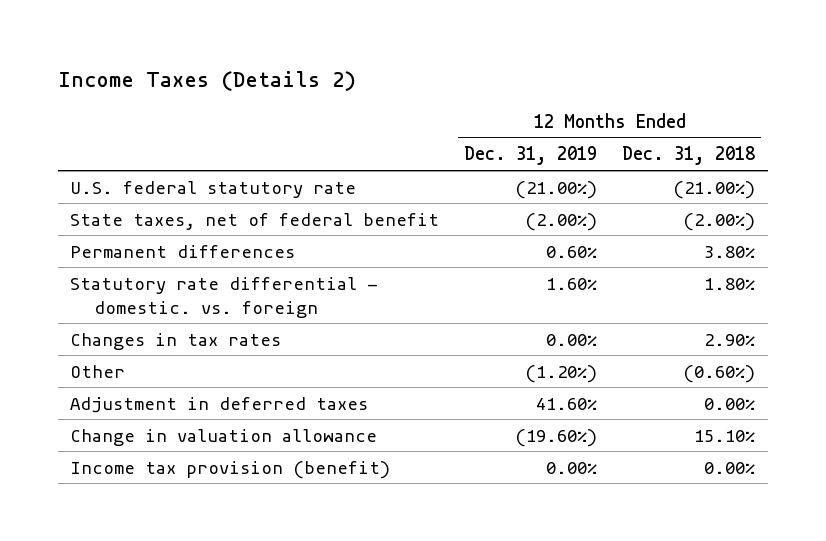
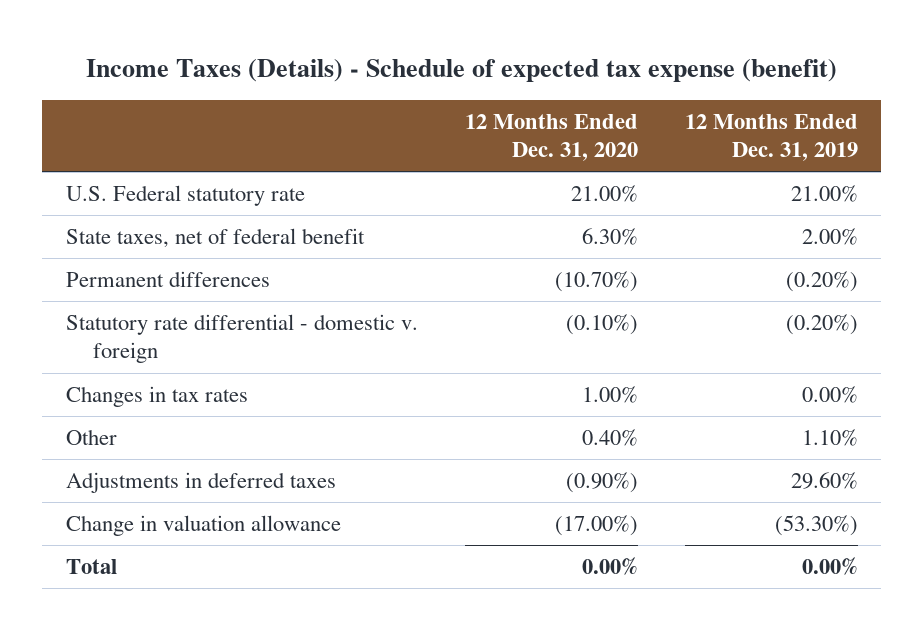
- Income Taxes (Details 2)
+ Income Taxes (Details) - Schedule of expected tax expense (benefit)
- | 12 Months Ended Dec. 31, 2019 | 12 Months Ended Dec. 31, 2018
+ | 12 Months Ended Dec. 31, 2020 | 12 Months Ended Dec. 31, 2019
- U.S. federal statutory rate | (21.00%) | (21.00%)
- State taxes, net of federal benefit | (2.00%) | (2.00%)
- Permanent differences | 0.60% | 3.80%
- Statutory rate differential - domestic. vs. foreign | 1.60% | 1.80%
+ U.S. Federal statutory rate | 21.00% | 21.00%
+ State taxes, net of federal benefit | 6.30% | 2.00%
+ Permanent differences | (10.70%) | (0.20%)
+ Statutory rate differential - domestic v. foreign | (0.10%) | (0.20%)
- Other | (1.20%) | (0.60%)
- Adjustment in deferred taxes | 41.60% | 0.00%
- Change in valuation allowance | (19.60%) | 15.10%
- Income tax provision (benefit) | 0.00% | 0.00%
+ Other | 0.40% | 1.10%
+ Adjustments in deferred taxes | (0.90%) | 29.60%
+ Change in valuation allowance | (17.00%) | (53.30%)
+ Total | 0.00% | 0.00%

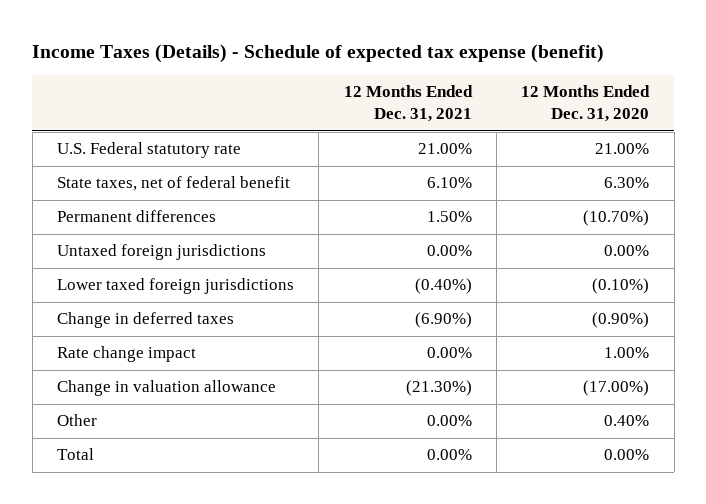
- | 12 Months Ended Dec. 31, 2020 | 12 Months Ended Dec. 31, 2019
+ | 12 Months Ended Dec. 31, 2021 | 12 Months Ended Dec. 31, 2020
- Statutory rate differential - domestic v. foreign | (0.10%) | (0.20%)
- Changes in tax rates | 1.00% | 0.00%
- Adjustments in deferred taxes | (0.90%) | 29.60%
+ Untaxed foreign jurisdictions | 0.00% | 0.00%
+ Lower taxed foreign jurisdictions | (0.40%) | (0.10%)
+ Change in deferred taxes | (6.90%) | (0.90%)
+ Rate change impact | 0.00% | 1.00%
moved down: Other | 0.00% | 0.40%

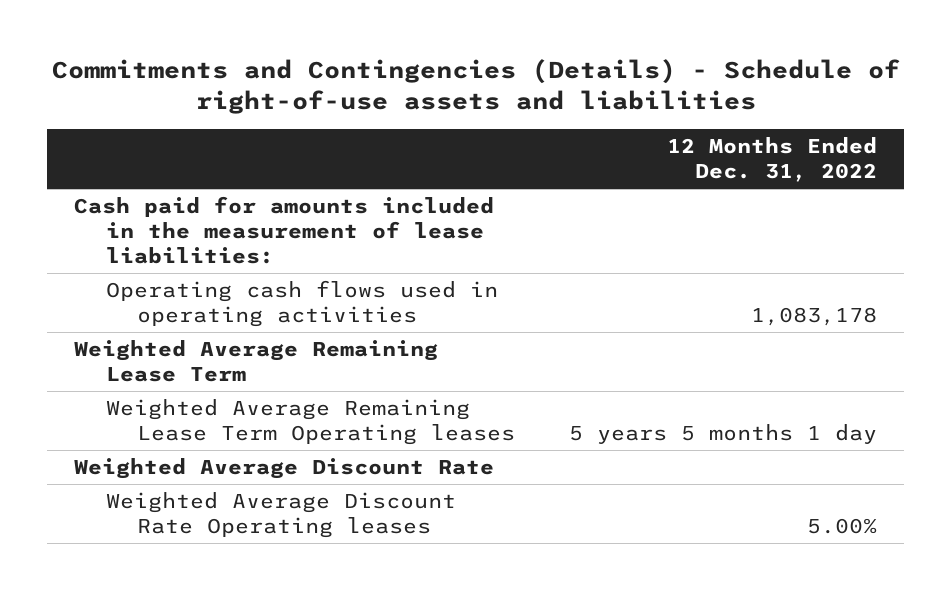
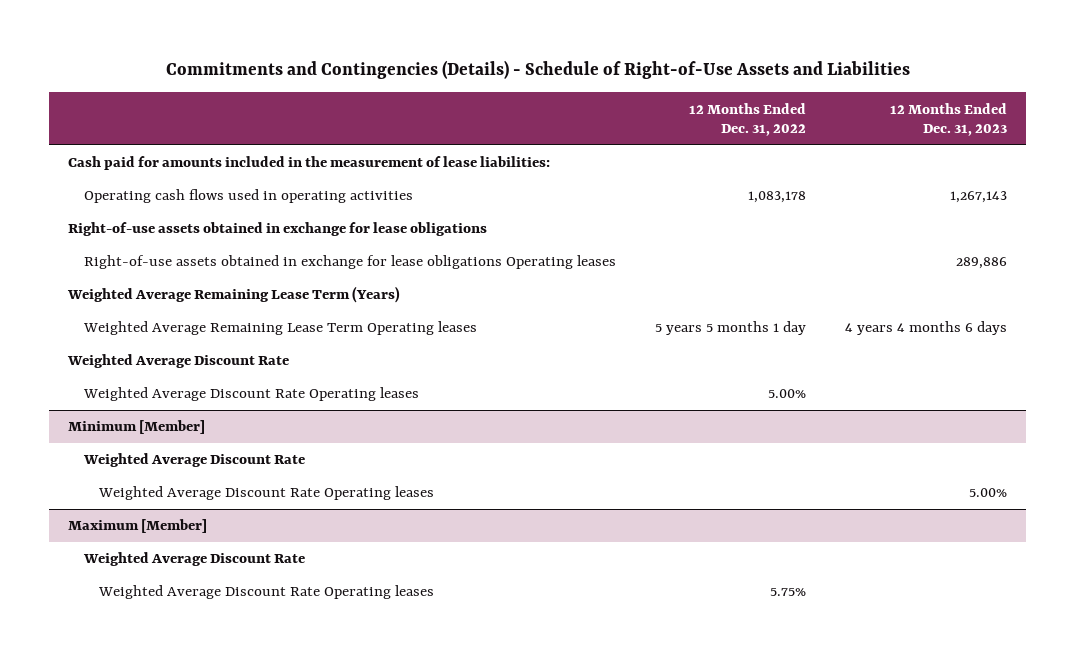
- Commitments and Contingencies (Details) - Schedule of right-of-use assets and liabilities
+ Commitments and Contingencies (Details) - Schedule of Right-of-Use Assets and Liabilities
- | 12 Months Ended Dec. 31, 2022
+ | 12 Months Ended Dec. 31, 2022 | 12 Months Ended Dec. 31, 2023
- Weighted Average Remaining Lease Term
+ Right-of-use assets obtained in exchange for lease obligations
+ Right-of-use assets obtained in exchange for lease obligations Operating leases | | 289,886
+ Weighted Average Remaining Lease Term (Years)
+ Minimum [Member]
+ Weighted Average Discount Rate
+ Weighted Average Discount Rate Operating leases | | 5.00%
+ Maximum [Member]
+ Weighted Average Discount Rate
+ Weighted Average Discount Rate Operating leases | 5.75% |

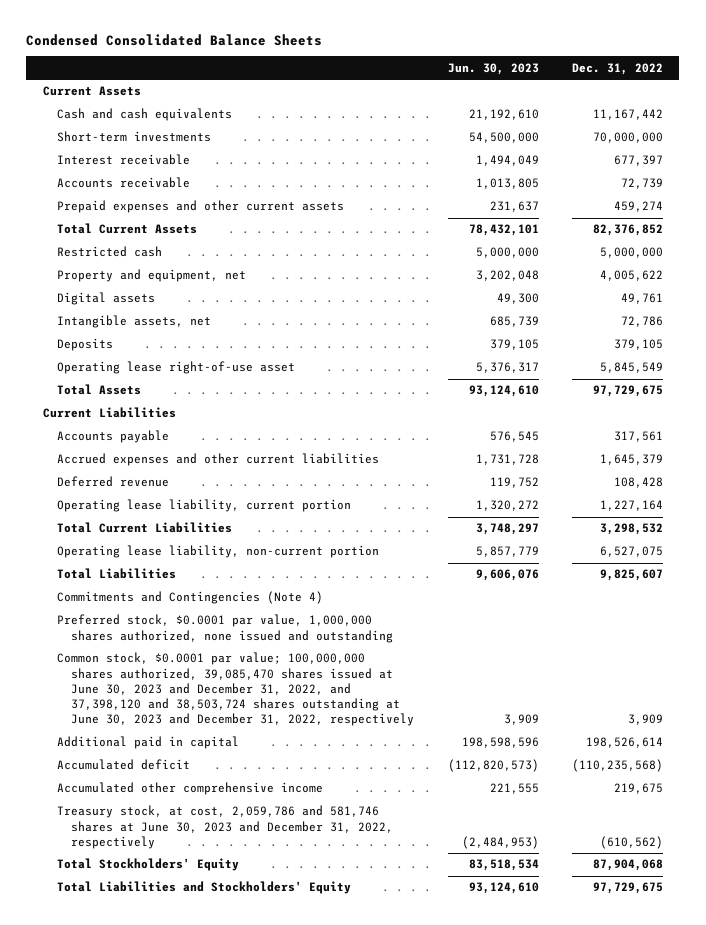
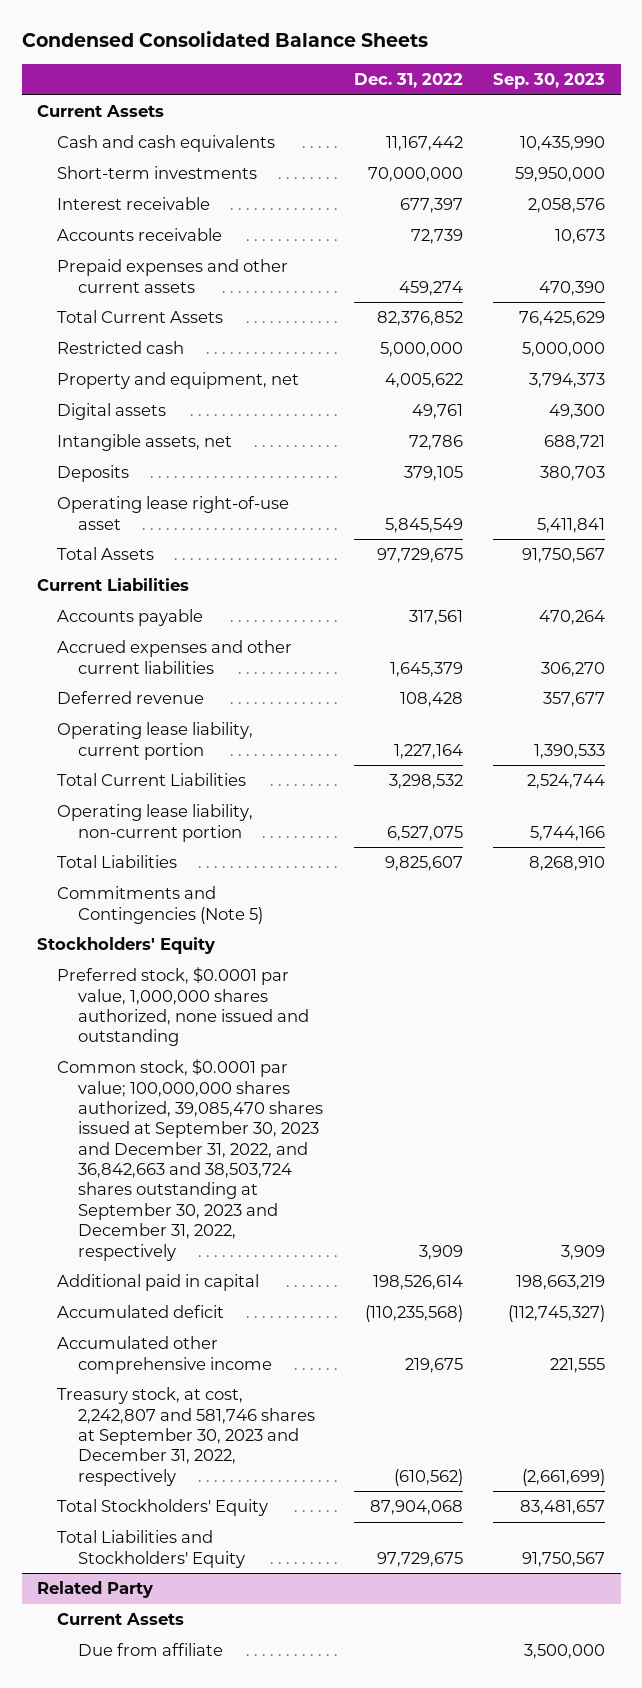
- | Jun. 30, 2023 | Dec. 31, 2022
+ | Dec. 31, 2022 | Sep. 30, 2023
- Commitments and Contingencies (Note 4)
+ Commitments and Contingencies (Note 5)
+ Stockholders' Equity
- Common stock, $0.0001 par value; 100,000,000 shares authorized, 39,085,470 shares issued at June 30, 2023 and December 31, 2022, and 37,398,120 and 38,503,724 shares outstanding at June 30, 2023 and December 31, 2022, respectively | 3,909 | 3,909
+ Common stock, $0.0001 par value; 100,000,000 shares authorized, 39,085,470 shares issued at September 30, 2023 and December 31, 2022, and 36,842,663 and 38,503,724 shares outstanding at September 30, 2023 and December 31, 2022, respectively | 3,909 | 3,909
- Treasury stock, at cost, 2,059,786 and 581,746 shares at June 30, 2023 and December 31, 2022, respectively | (2,484,953) | (610,562)
+ Treasury stock, at cost, 2,242,807 and 581,746 shares at September 30, 2023 and December 31, 2022, respectively | (610,562) | (2,661,699)
+ Related Party
+ Current Assets
+ Due from affiliate | | 3,500,000

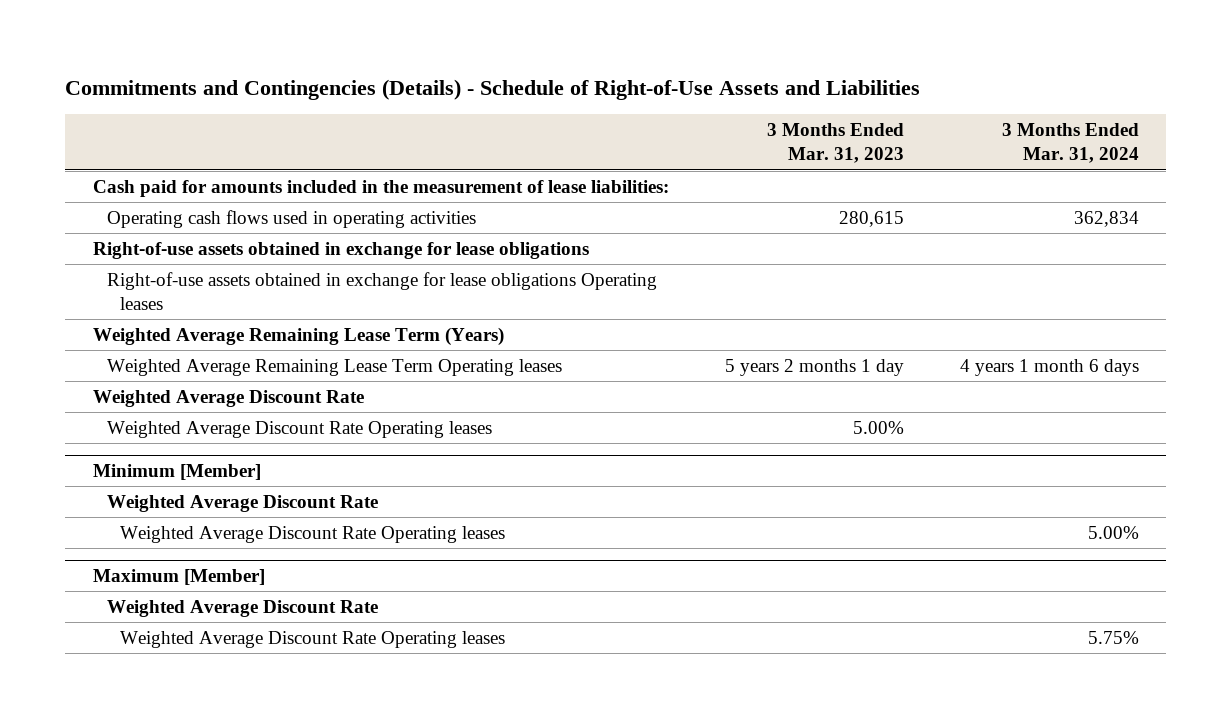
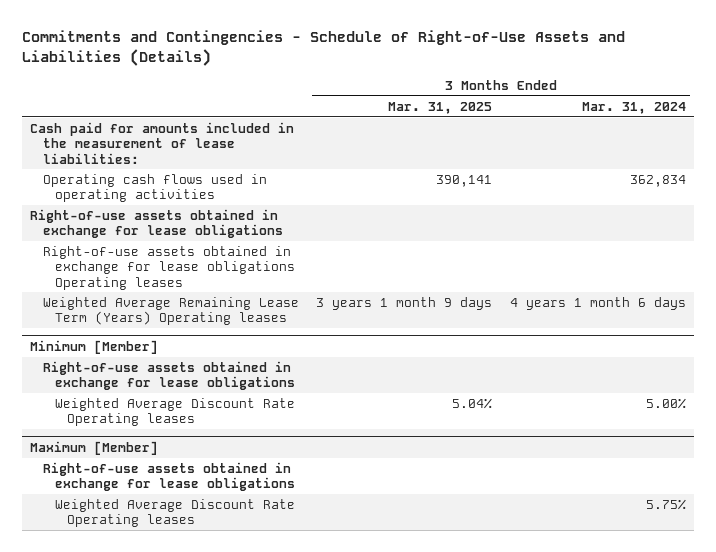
- Commitments and Contingencies (Details) - Schedule of Right-of-Use Assets and Liabilities
+ Commitments and Contingencies - Schedule of Right-of-Use Assets and Liabilities (Details)
- | 3 Months Ended Mar. 31, 2023 | 3 Months Ended Mar. 31, 2024
+ | 3 Months Ended Mar. 31, 2025 | 3 Months Ended Mar. 31, 2024
- Weighted Average Remaining Lease Term (Years)
- Weighted Average Remaining Lease Term Operating leases | 5 years 2 months 1 day | 4 years 1 month 6 days
- Weighted Average Discount Rate
- Weighted Average Discount Rate Operating leases | 5.00% |
+ Weighted Average Remaining Lease Term (Years) Operating leases | 3 years 1 month 9 days | 4 years 1 month 6 days
@ Minimum [Member]
- Weighted Average Discount Rate
+ Right-of-use assets obtained in exchange for lease obligations
@ Maximum [Member]
- Weighted Average Discount Rate
+ Right-of-use assets obtained in exchange for lease obligations

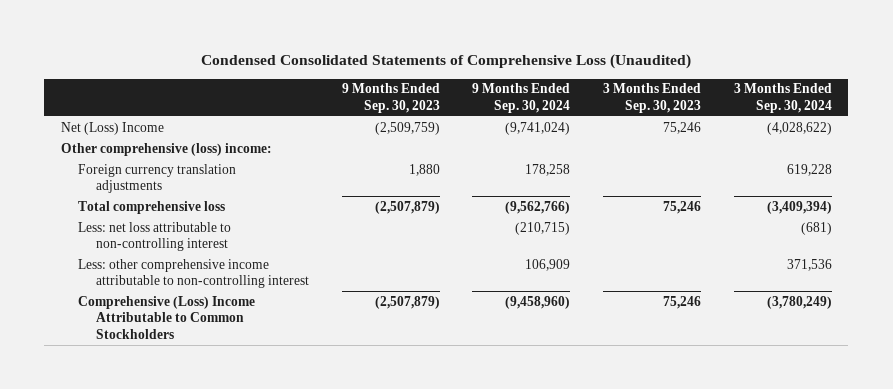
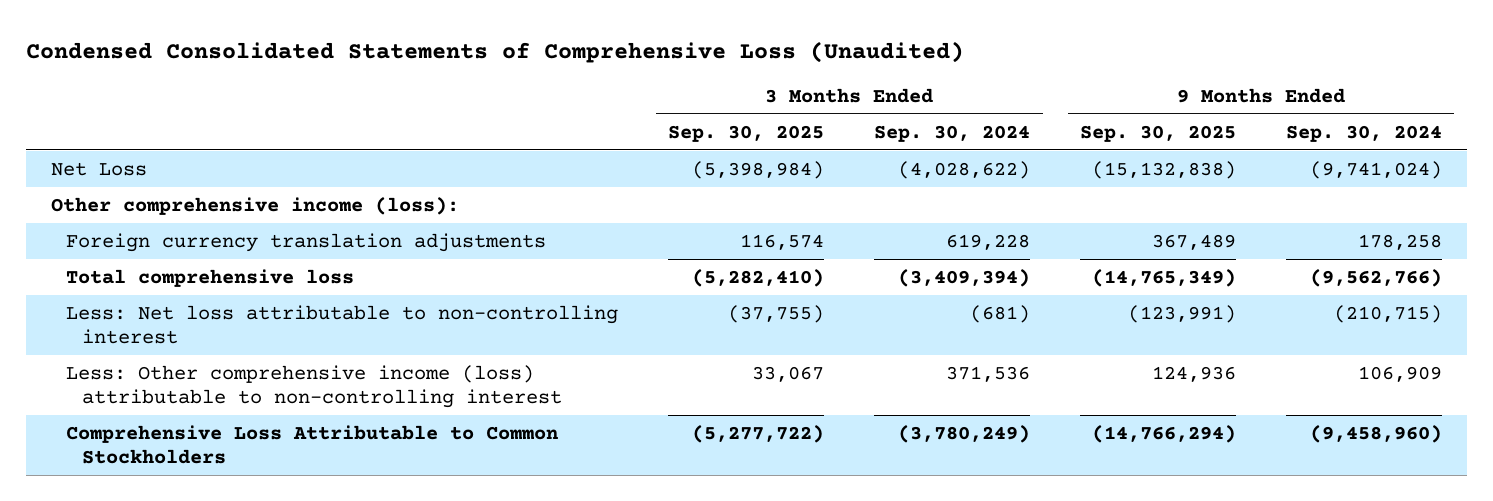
- | 9 Months Ended Sep. 30, 2023 | 9 Months Ended Sep. 30, 2024 | 3 Months Ended Sep. 30, 2023 | 3 Months Ended Sep. 30, 2024
+ | 3 Months Ended Sep. 30, 2025 | 3 Months Ended Sep. 30, 2024 | 9 Months Ended Sep. 30, 2025 | 9 Months Ended Sep. 30, 2024
- Net (Loss) Income | (2,509,759) | (9,741,024) | 75,246 | (4,028,622)
- Other comprehensive (loss) income:
+ Net Loss | (5,398,984) | (4,028,622) | (15,132,838) | (9,741,024)
+ Other comprehensive income (loss):
- Less: net loss attributable to non-controlling interest | | (210,715) | | (681)
- Less: other comprehensive income attributable to non-controlling interest | | 106,909 | | 371,536
- Comprehensive (Loss) Income Attributable to Common Stockholders | (2,507,879) | (9,458,960) | 75,246 | (3,780,249)
+ Less: Net loss attributable to non-controlling interest | (37,755) | (681) | (123,991) | (210,715)
+ Less: Other comprehensive income (loss) attributable to non-controlling interest | 33,067 | 371,536 | 124,936 | 106,909
+ Comprehensive Loss Attributable to Common Stockholders | (5,277,722) | (3,780,249) | (14,766,294) | (9,458,960)

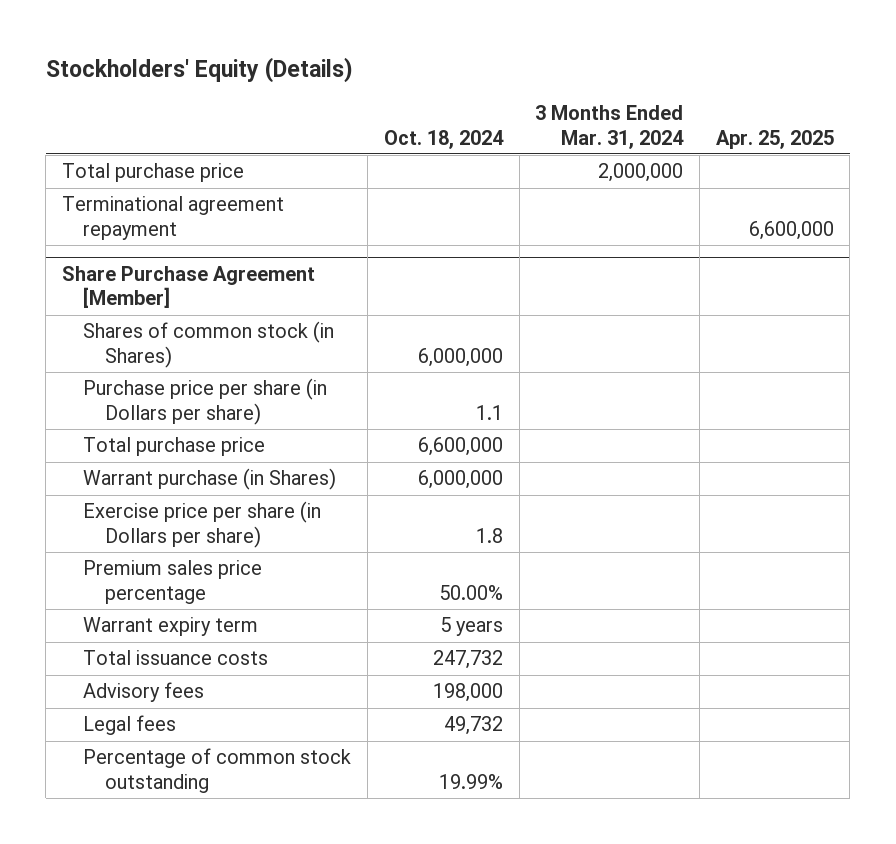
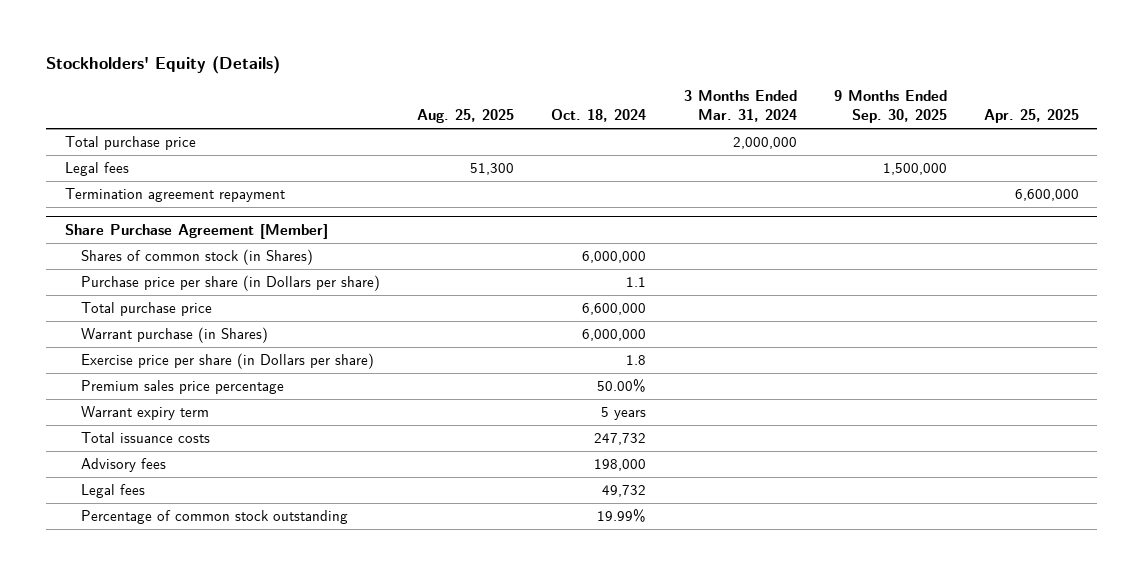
- | Oct. 18, 2024 | 3 Months Ended Mar. 31, 2024 | Apr. 25, 2025
+ | Aug. 25, 2025 | Oct. 18, 2024 | 3 Months Ended Mar. 31, 2024 | 9 Months Ended Sep. 30, 2025 | Apr. 25, 2025
- Terminational agreement repayment | | | 6,600,000
+ Legal fees | 51,300 | | | 1,500,000 |
+ Termination agreement repayment | | | | | 6,600,000

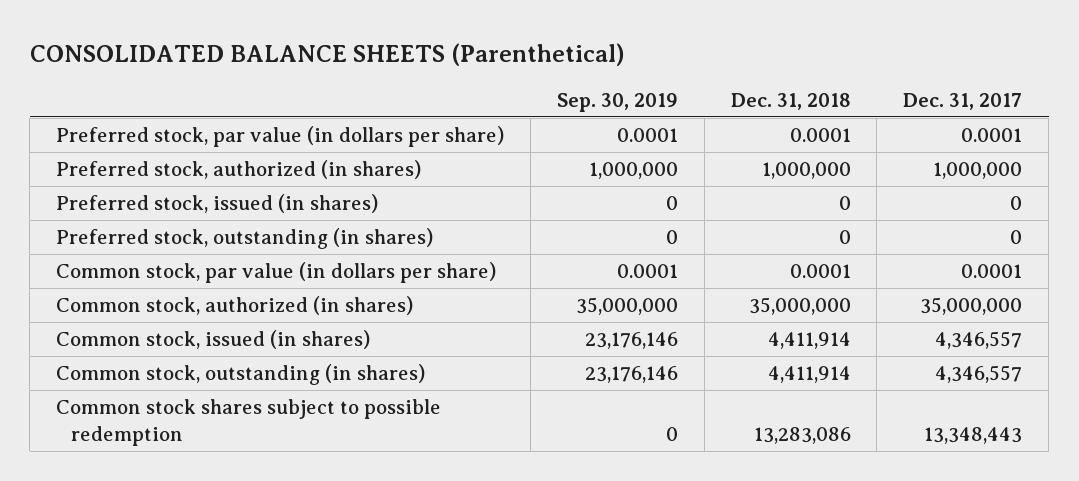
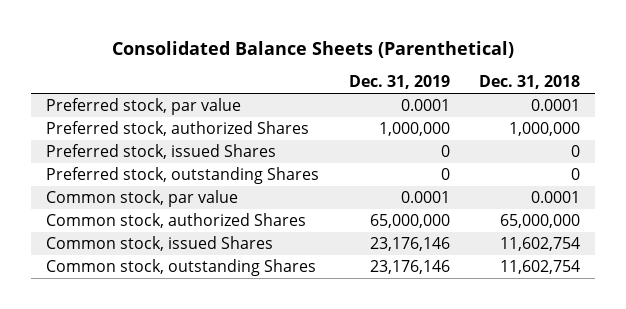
- CONSOLIDATED BALANCE SHEETS (Parenthetical)
+ Consolidated Balance Sheets (Parenthetical)
- | Sep. 30, 2019 | Dec. 31, 2018 | Dec. 31, 2017
+ | Dec. 31, 2019 | Dec. 31, 2018
- Preferred stock, par value (in dollars per share) | 0.0001 | 0.0001 | 0.0001
- Preferred stock, authorized (in shares) | 1,000,000 | 1,000,000 | 1,000,000
- Preferred stock, issued (in shares) | 0 | 0 | 0
- Preferred stock, outstanding (in shares) | 0 | 0 | 0
- Common stock, par value (in dollars per share) | 0.0001 | 0.0001 | 0.0001
- Common stock, authorized (in shares) | 35,000,000 | 35,000,000 | 35,000,000
- Common stock, issued (in shares) | 23,176,146 | 4,411,914 | 4,346,557
- Common stock, outstanding (in shares) | 23,176,146 | 4,411,914 | 4,346,557
- Common stock shares subject to possible redemption | 0 | 13,283,086 | 13,348,443
+ Preferred stock, par value | 0.0001 | 0.0001
+ Preferred stock, authorized Shares | 1,000,000 | 1,000,000
+ Preferred stock, issued Shares | 0 | 0
+ Preferred stock, outstanding Shares | 0 | 0
+ Common stock, par value | 0.0001 | 0.0001
+ Common stock, authorized Shares | 65,000,000 | 65,000,000
+ Common stock, issued Shares | 23,176,146 | 11,602,754
+ Common stock, outstanding Shares | 23,176,146 | 11,602,754

